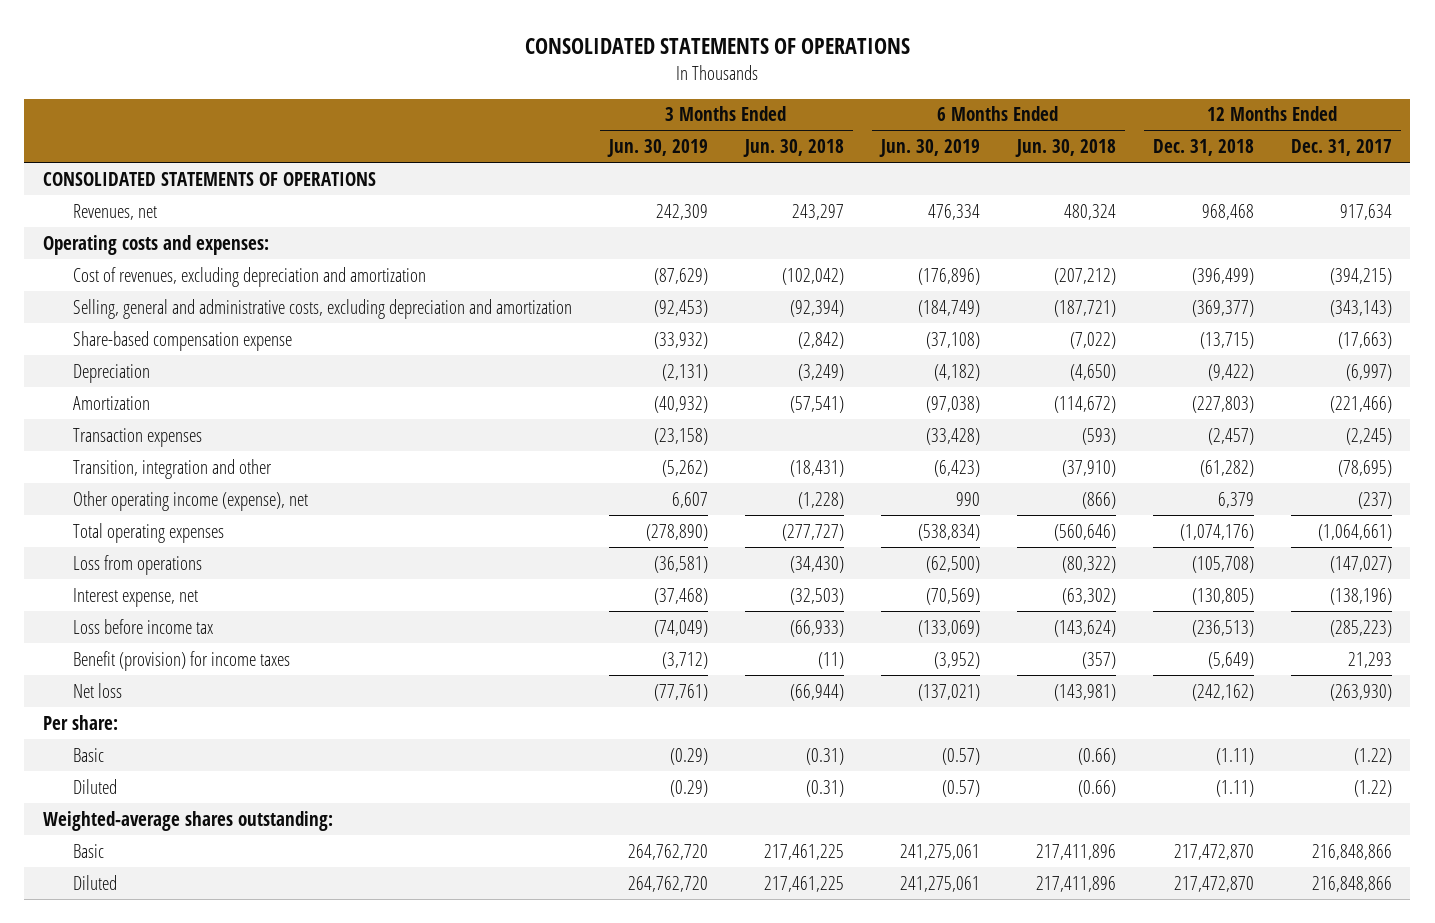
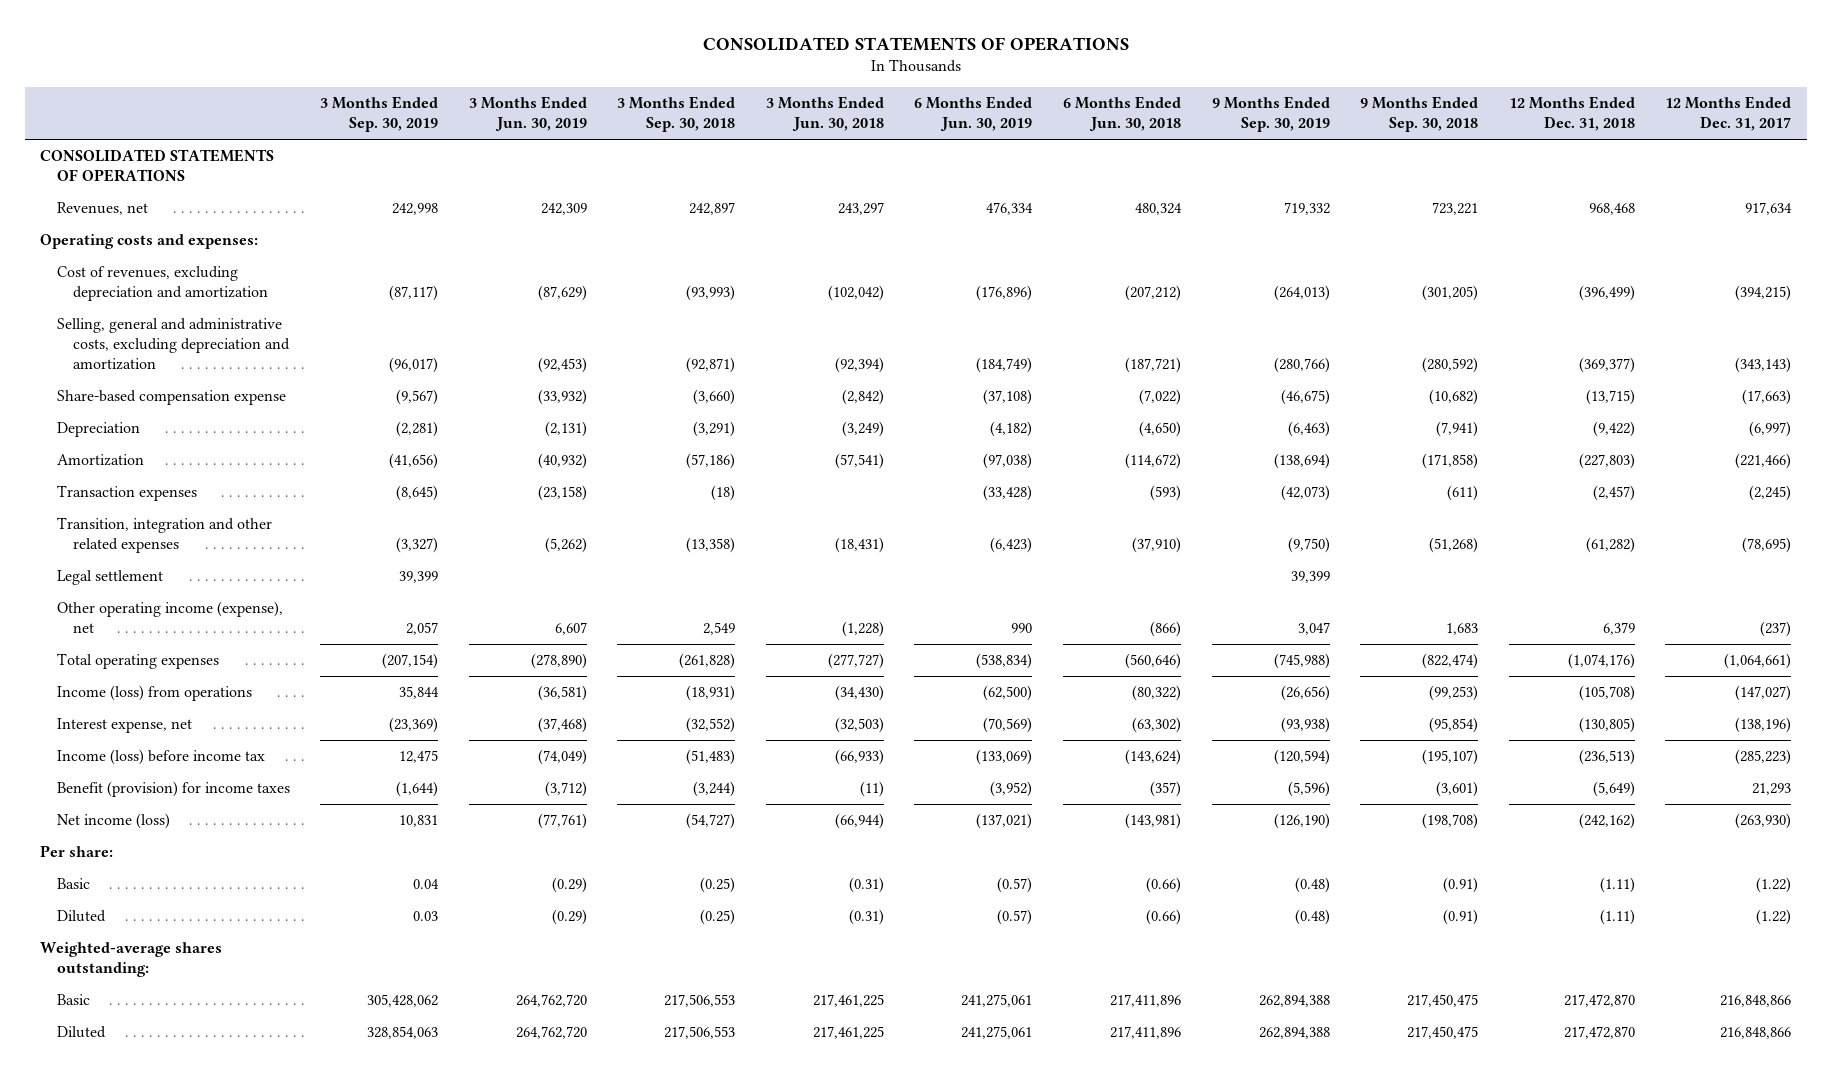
- | 3 Months Ended Jun. 30, 2019 | 3 Months Ended Jun. 30, 2018 | 6 Months Ended Jun. 30, 2019 | 6 Months Ended Jun. 30, 2018 | 12 Months Ended Dec. 31, 2018 | 12 Months Ended Dec. 31, 2017
+ | 3 Months Ended Sep. 30, 2019 | 3 Months Ended Jun. 30, 2019 | 3 Months Ended Sep. 30, 2018 | 3 Months Ended Jun. 30, 2018 | 6 Months Ended Jun. 30, 2019 | 6 Months Ended Jun. 30, 2018 | 9 Months Ended Sep. 30, 2019 | 9 Months Ended Sep. 30, 2018 | 12 Months Ended Dec. 31, 2018 | 12 Months Ended Dec. 31, 2017
- Transition, integration and other | (5,262) | (18,431) | (6,423) | (37,910) | (61,282) | (78,695)
+ Transition, integration and other related expenses | (3,327) | (5,262) | (13,358) | (18,431) | (6,423) | (37,910) | (9,750) | (51,268) | (61,282) | (78,695)
+ Legal settlement | 39,399 | | | | | | 39,399 | | |
- Loss from operations | (36,581) | (34,430) | (62,500) | (80,322) | (105,708) | (147,027)
+ Income (loss) from operations | 35,844 | (36,581) | (18,931) | (34,430) | (62,500) | (80,322) | (26,656) | (99,253) | (105,708) | (147,027)
- Loss before income tax | (74,049) | (66,933) | (133,069) | (143,624) | (236,513) | (285,223)
+ Income (loss) before income tax | 12,475 | (74,049) | (51,483) | (66,933) | (133,069) | (143,624) | (120,594) | (195,107) | (236,513) | (285,223)
- Net loss | (77,761) | (66,944) | (137,021) | (143,981) | (242,162) | (263,930)
+ Net income (loss) | 10,831 | (77,761) | (54,727) | (66,944) | (137,021) | (143,981) | (126,190) | (198,708) | (242,162) | (263,930)

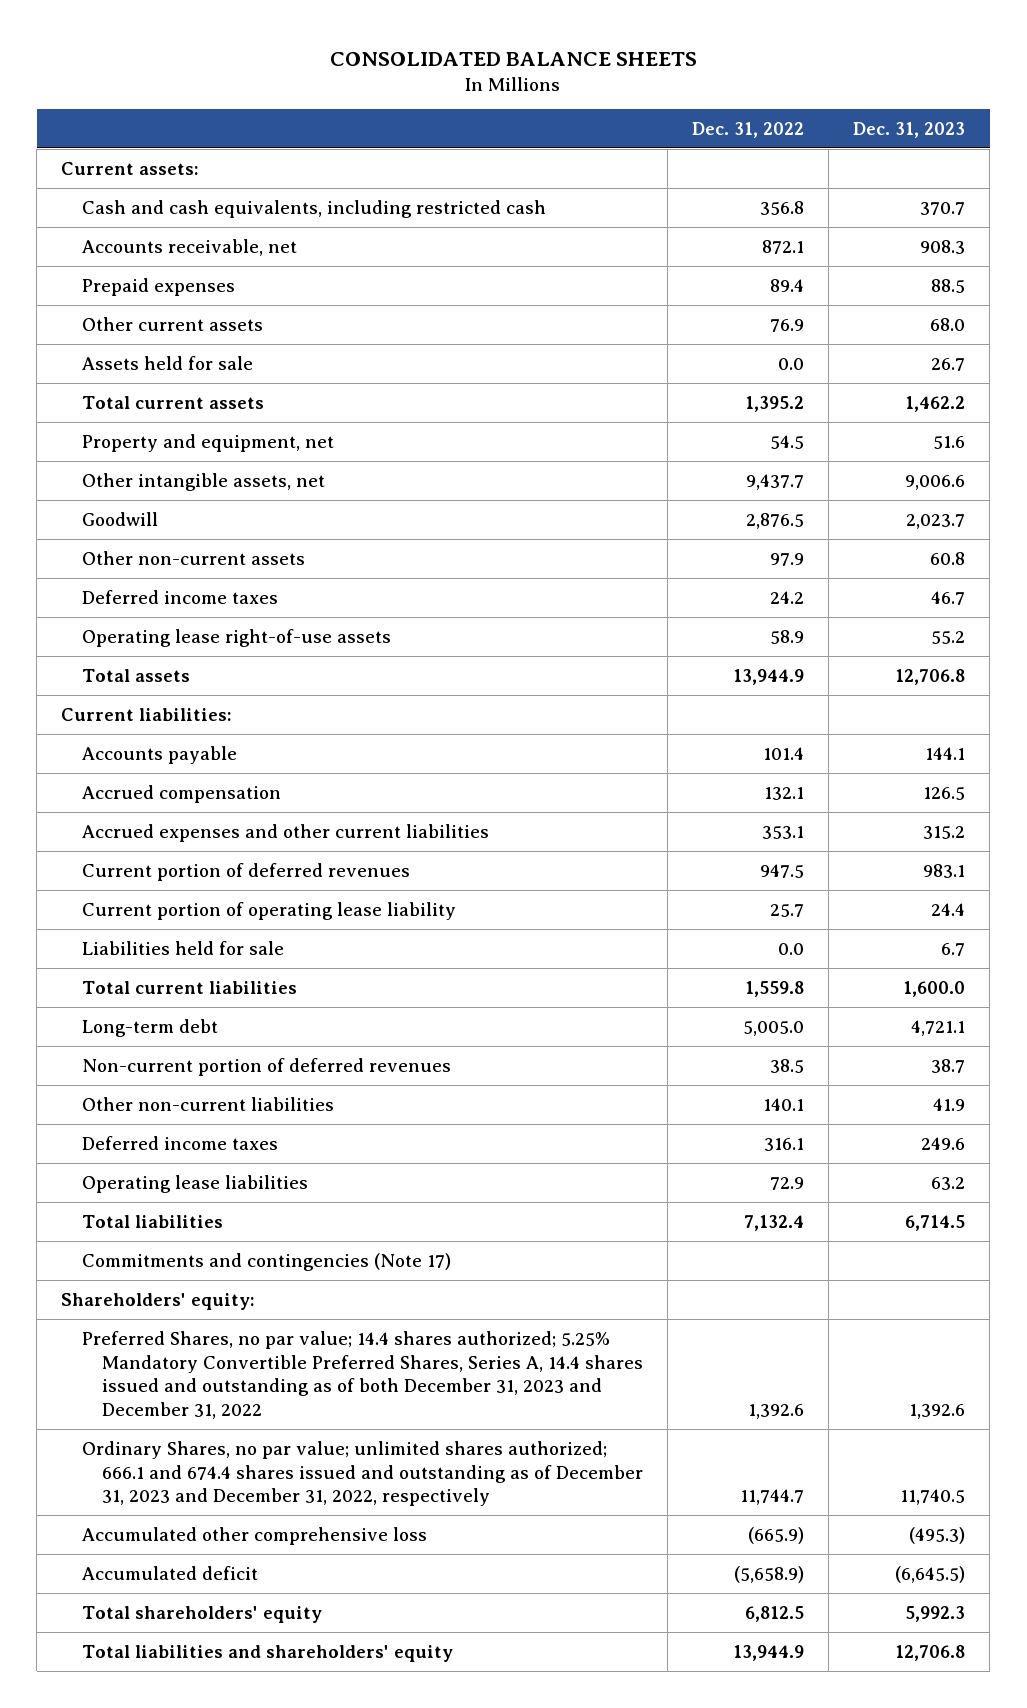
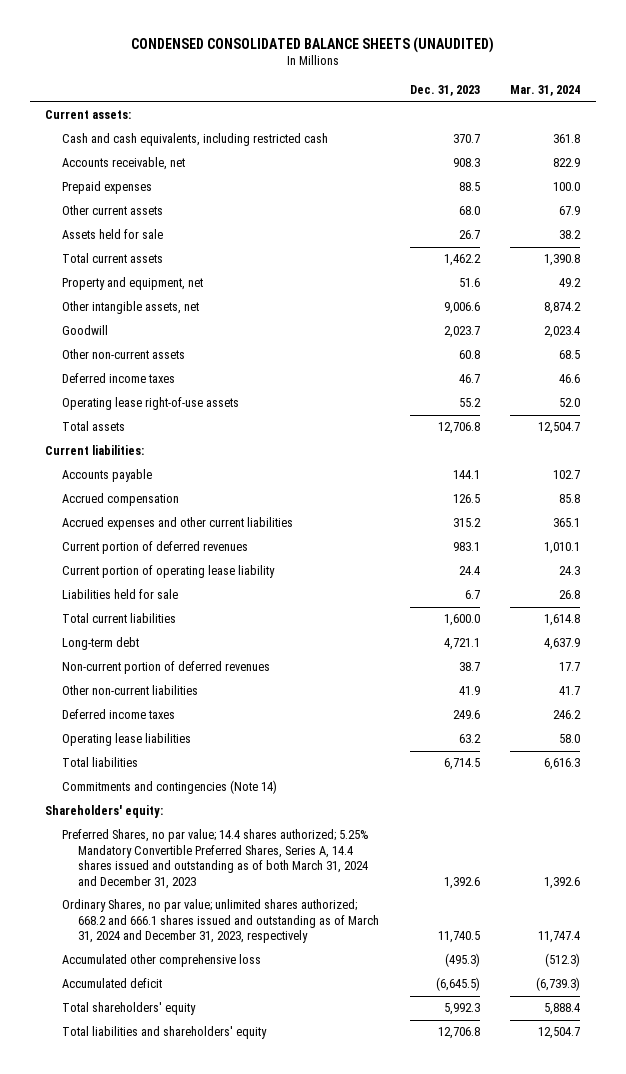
- CONSOLIDATED BALANCE SHEETS
+ CONDENSED CONSOLIDATED BALANCE SHEETS (UNAUDITED)
- | Dec. 31, 2022 | Dec. 31, 2023
+ | Dec. 31, 2023 | Mar. 31, 2024
- Commitments and contingencies (Note 17)
+ Commitments and contingencies (Note 14)
- Preferred Shares, no par value; 14.4 shares authorized; 5.25% Mandatory Convertible Preferred Shares, Series A, 14.4 shares issued and outstanding as of both December 31, 2023 and December 31, 2022 | 1,392.6 | 1,392.6
- Ordinary Shares, no par value; unlimited shares authorized; 666.1 and 674.4 shares issued and outstanding as of December 31, 2023 and December 31, 2022, respectively | 11,744.7 | 11,740.5
+ Preferred Shares, no par value; 14.4 shares authorized; 5.25% Mandatory Convertible Preferred Shares, Series A, 14.4 shares issued and outstanding as of both March 31, 2024 and December 31, 2023 | 1,392.6 | 1,392.6
+ Ordinary Shares, no par value; unlimited shares authorized; 668.2 and 666.1 shares issued and outstanding as of March 31, 2024 and December 31, 2023, respectively | 11,740.5 | 11,747.4

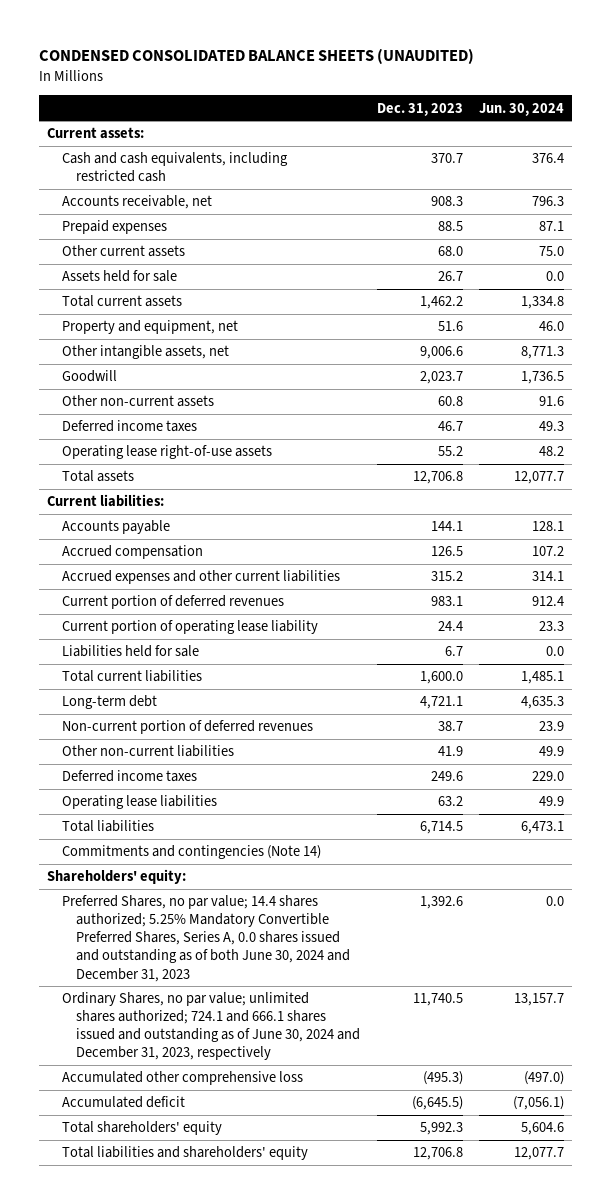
- | Dec. 31, 2023 | Mar. 31, 2024
+ | Dec. 31, 2023 | Jun. 30, 2024
- Preferred Shares, no par value; 14.4 shares authorized; 5.25% Mandatory Convertible Preferred Shares, Series A, 14.4 shares issued and outstanding as of both March 31, 2024 and December 31, 2023 | 1,392.6 | 1,392.6
- Ordinary Shares, no par value; unlimited shares authorized; 668.2 and 666.1 shares issued and outstanding as of March 31, 2024 and December 31, 2023, respectively | 11,740.5 | 11,747.4
+ Preferred Shares, no par value; 14.4 shares authorized; 5.25% Mandatory Convertible Preferred Shares, Series A, 0.0 shares issued and outstanding as of both June 30, 2024 and December 31, 2023 | 1,392.6 | 0.0
+ Ordinary Shares, no par value; unlimited shares authorized; 724.1 and 666.1 shares issued and outstanding as of June 30, 2024 and December 31, 2023, respectively | 11,740.5 | 13,157.7

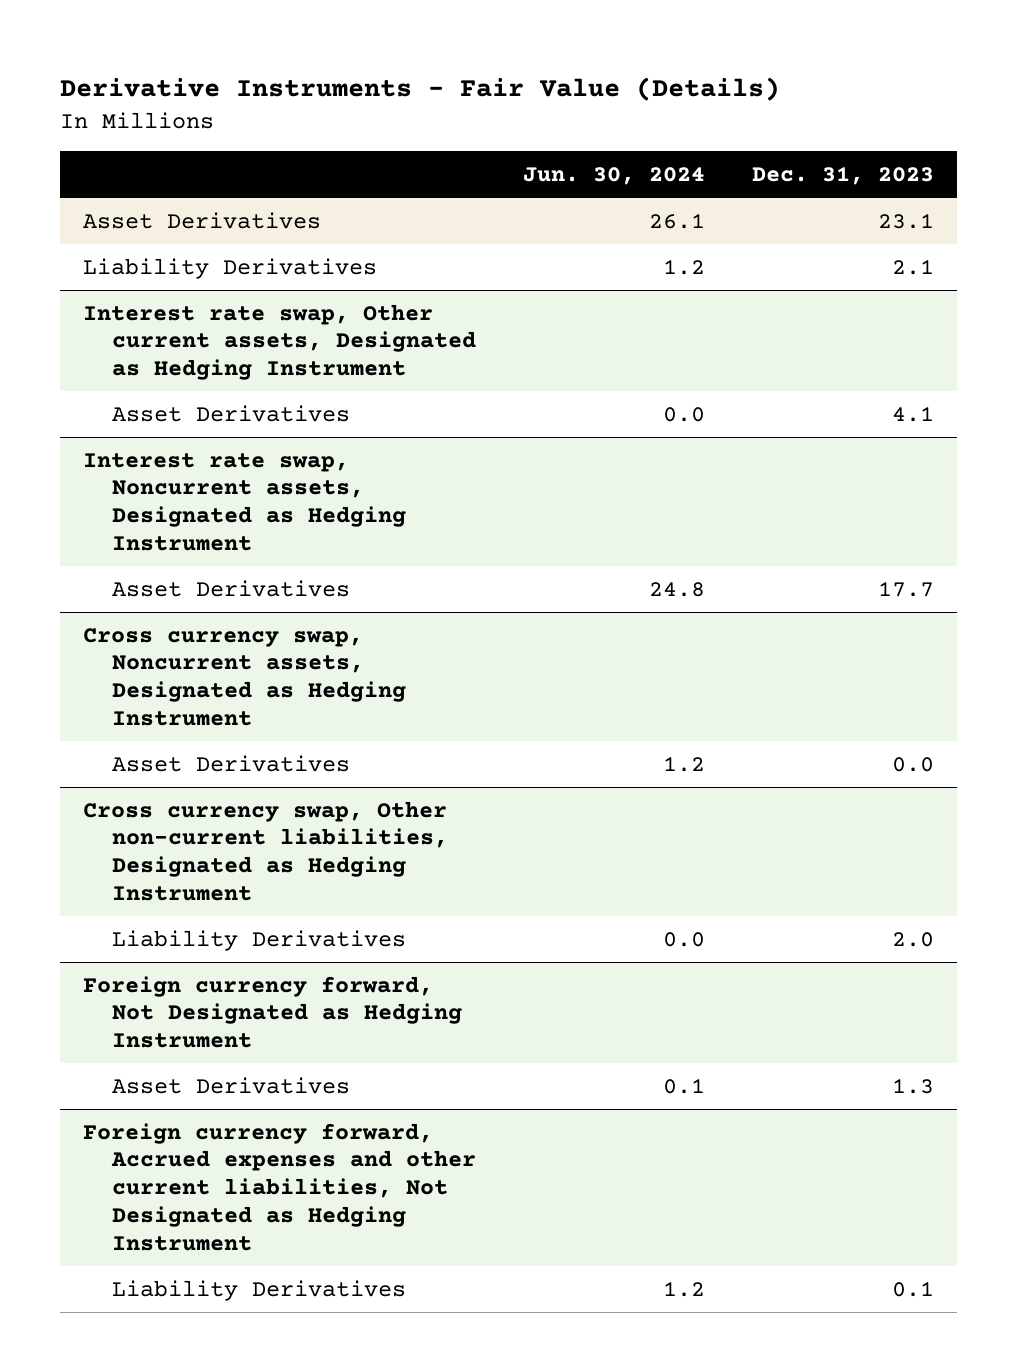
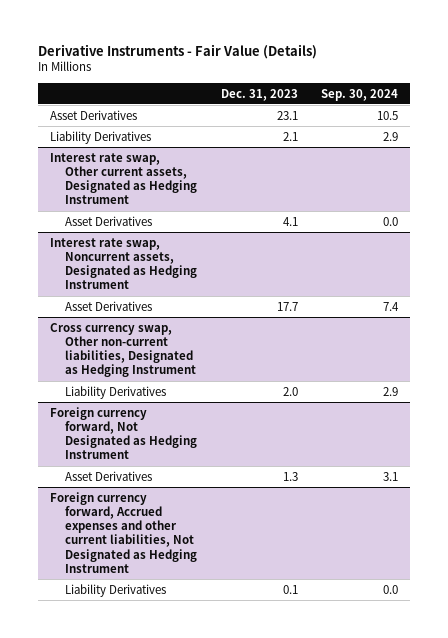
- | Jun. 30, 2024 | Dec. 31, 2023
+ | Dec. 31, 2023 | Sep. 30, 2024
- Cross currency swap, Noncurrent assets, Designated as Hedging Instrument
- Asset Derivatives | 1.2 | 0.0

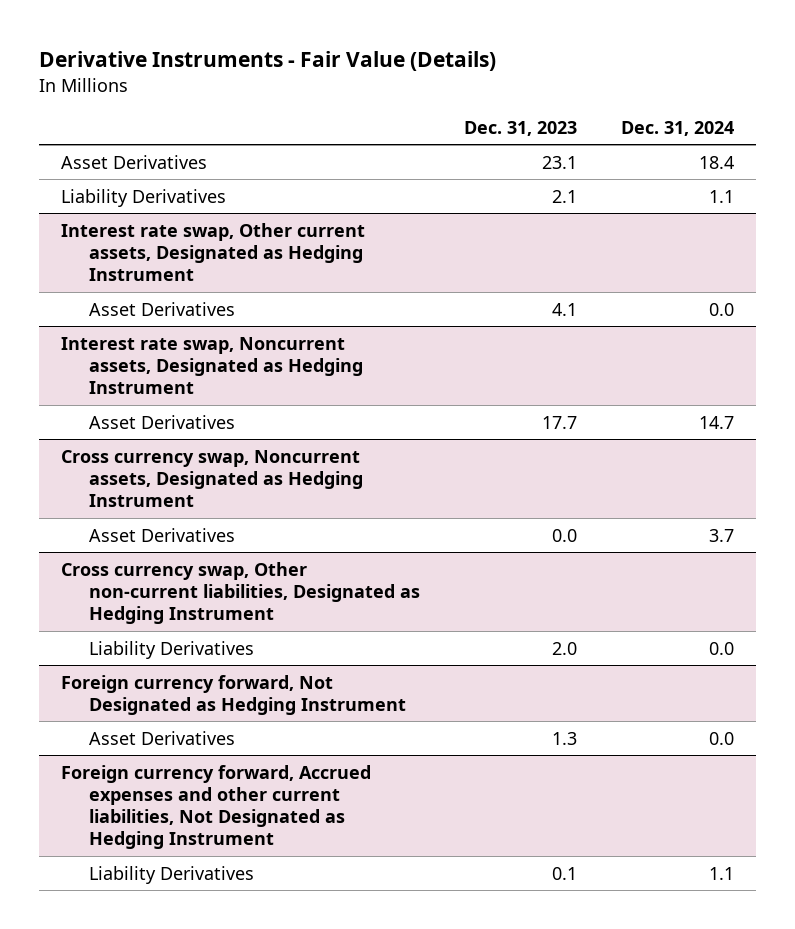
- | Dec. 31, 2023 | Sep. 30, 2024
+ | Dec. 31, 2023 | Dec. 31, 2024
+ Cross currency swap, Noncurrent assets, Designated as Hedging Instrument
+ Asset Derivatives | 0.0 | 3.7

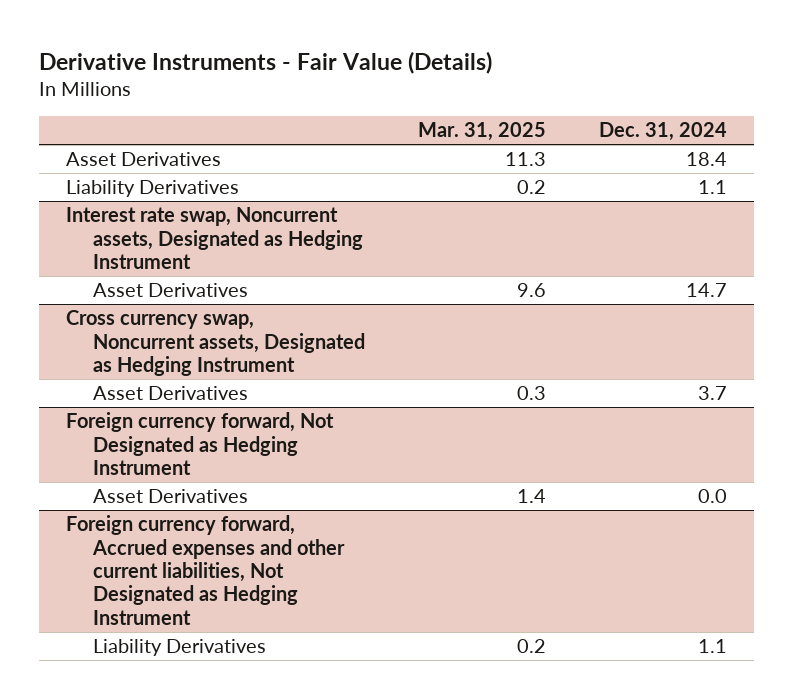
- | Dec. 31, 2023 | Dec. 31, 2024
+ | Mar. 31, 2025 | Dec. 31, 2024
- Interest rate swap, Other current assets, Designated as Hedging Instrument
- Asset Derivatives | 4.1 | 0.0
- Cross currency swap, Other non-current liabilities, Designated as Hedging Instrument
- Liability Derivatives | 2.0 | 0.0

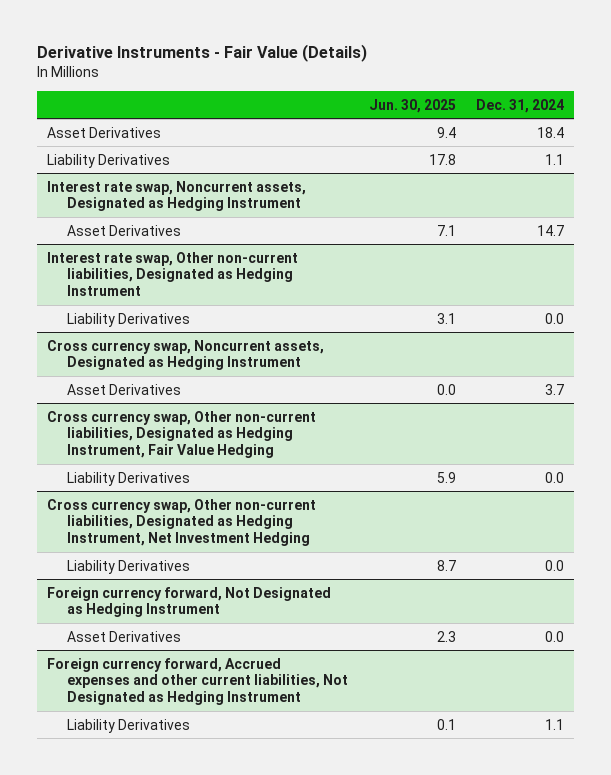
- | Mar. 31, 2025 | Dec. 31, 2024
+ | Jun. 30, 2025 | Dec. 31, 2024
+ Interest rate swap, Other non-current liabilities, Designated as Hedging Instrument
+ Liability Derivatives | 3.1 | 0.0
+ Cross currency swap, Other non-current liabilities, Designated as Hedging Instrument, Fair Value Hedging
+ Liability Derivatives | 5.9 | 0.0
+ Cross currency swap, Other non-current liabilities, Designated as Hedging Instrument, Net Investment Hedging
+ Liability Derivatives | 8.7 | 0.0

